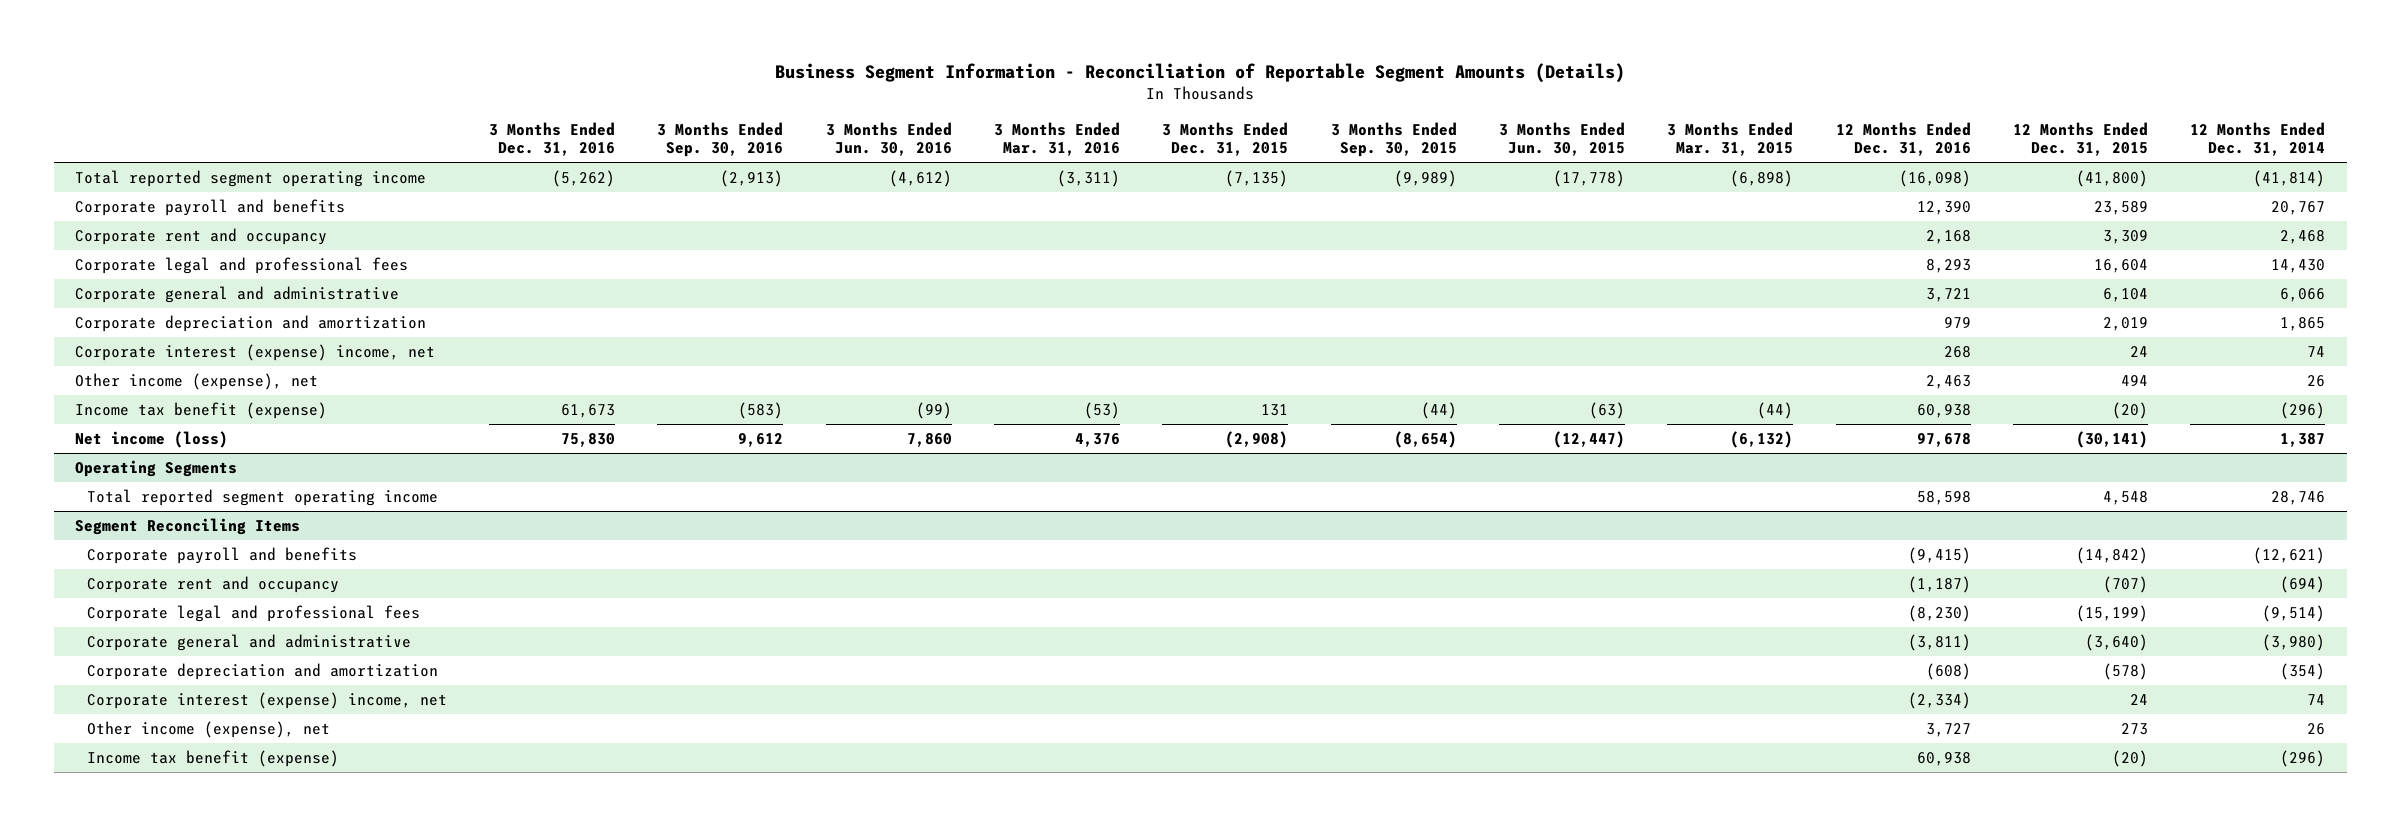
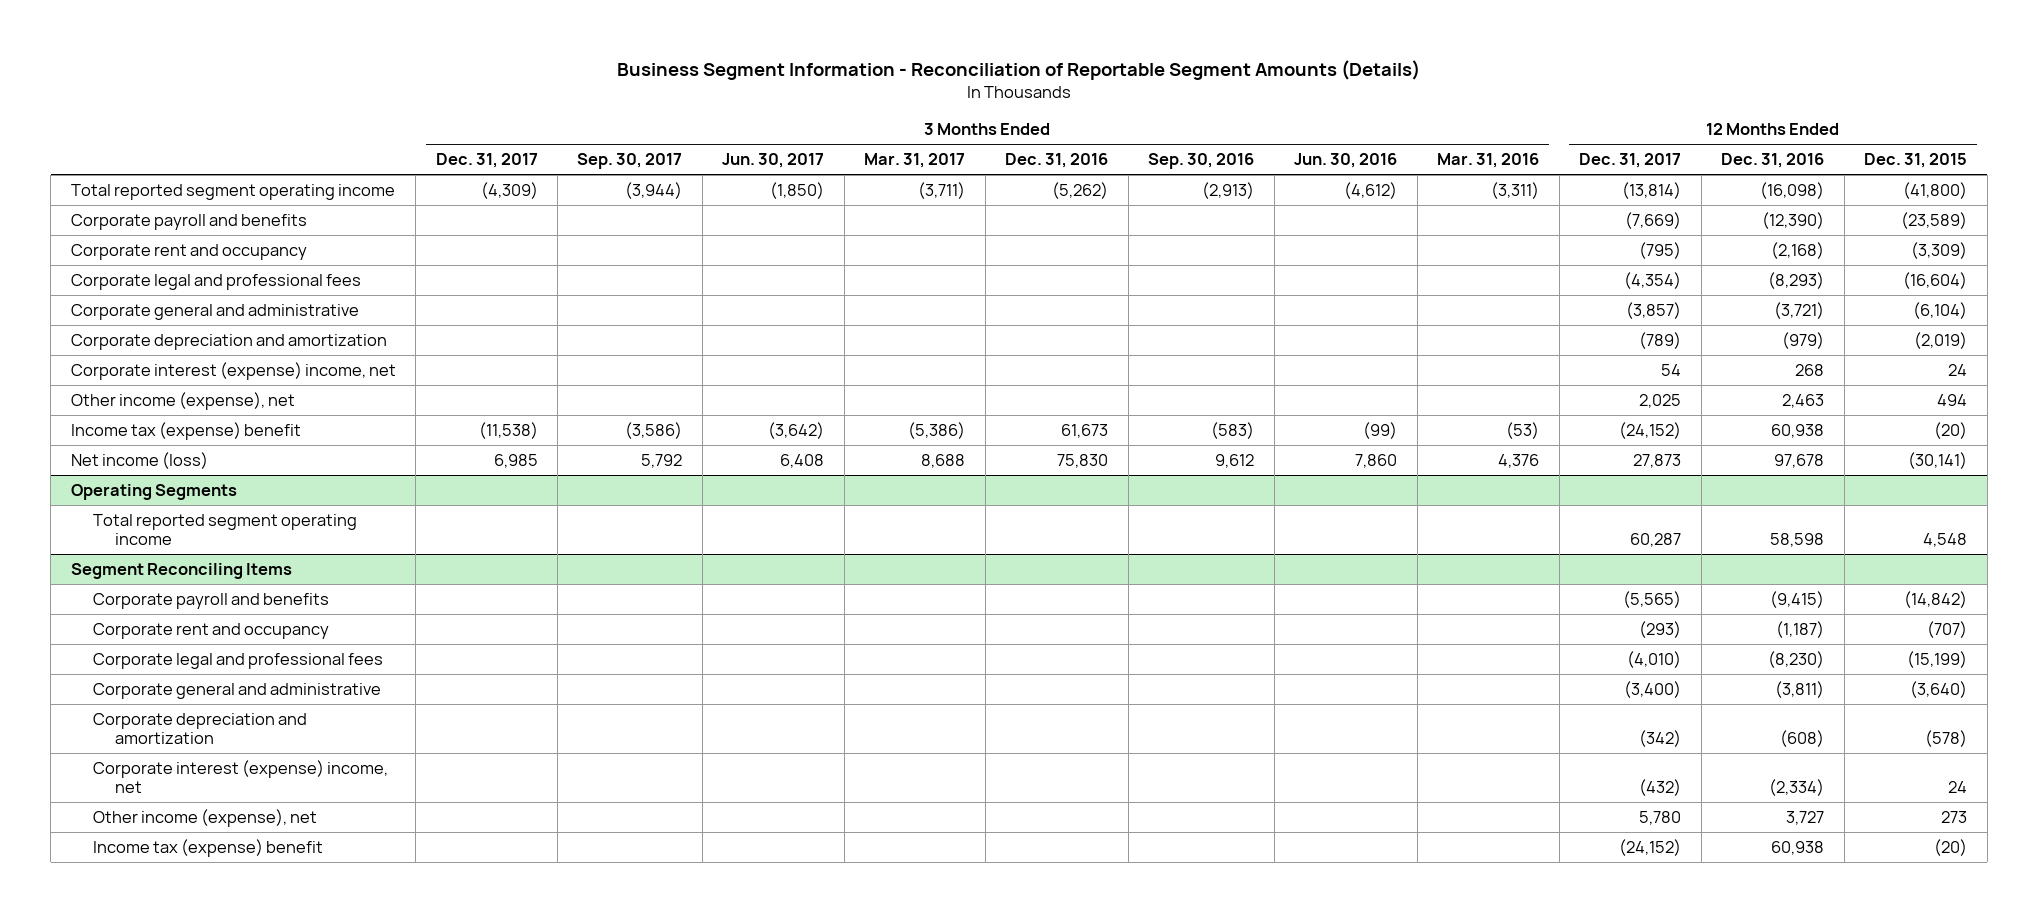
- | 3 Months Ended Dec. 31, 2016 | 3 Months Ended Sep. 30, 2016 | 3 Months Ended Jun. 30, 2016 | 3 Months Ended Mar. 31, 2016 | 3 Months Ended Dec. 31, 2015 | 3 Months Ended Sep. 30, 2015 | 3 Months Ended Jun. 30, 2015 | 3 Months Ended Mar. 31, 2015 | 12 Months Ended Dec. 31, 2016 | 12 Months Ended Dec. 31, 2015 | 12 Months Ended Dec. 31, 2014
+ | 3 Months Ended Dec. 31, 2017 | 3 Months Ended Sep. 30, 2017 | 3 Months Ended Jun. 30, 2017 | 3 Months Ended Mar. 31, 2017 | 3 Months Ended Dec. 31, 2016 | 3 Months Ended Sep. 30, 2016 | 3 Months Ended Jun. 30, 2016 | 3 Months Ended Mar. 31, 2016 | 12 Months Ended Dec. 31, 2017 | 12 Months Ended Dec. 31, 2016 | 12 Months Ended Dec. 31, 2015
- Corporate payroll and benefits | | | | | | | | | 12,390 | 23,589 | 20,767
- Corporate rent and occupancy | | | | | | | | | 2,168 | 3,309 | 2,468
- Corporate legal and professional fees | | | | | | | | | 8,293 | 16,604 | 14,430
- Corporate general and administrative | | | | | | | | | 3,721 | 6,104 | 6,066
- Corporate depreciation and amortization | | | | | | | | | 979 | 2,019 | 1,865
+ Corporate payroll and benefits | | | | | | | | | (7,669) | (12,390) | (23,589)
+ Corporate rent and occupancy | | | | | | | | | (795) | (2,168) | (3,309)
+ Corporate legal and professional fees | | | | | | | | | (4,354) | (8,293) | (16,604)
+ Corporate general and administrative | | | | | | | | | (3,857) | (3,721) | (6,104)
+ Corporate depreciation and amortization | | | | | | | | | (789) | (979) | (2,019)
- Income tax benefit (expense) | 61,673 | (583) | (99) | (53) | 131 | (44) | (63) | (44) | 60,938 | (20) | (296)
+ Income tax (expense) benefit | (11,538) | (3,586) | (3,642) | (5,386) | 61,673 | (583) | (99) | (53) | (24,152) | 60,938 | (20)
@ Segment Reconciling Items
- Income tax benefit (expense) | | | | | | | | | 60,938 | (20) | (296)
+ Income tax (expense) benefit | | | | | | | | | (24,152) | 60,938 | (20)

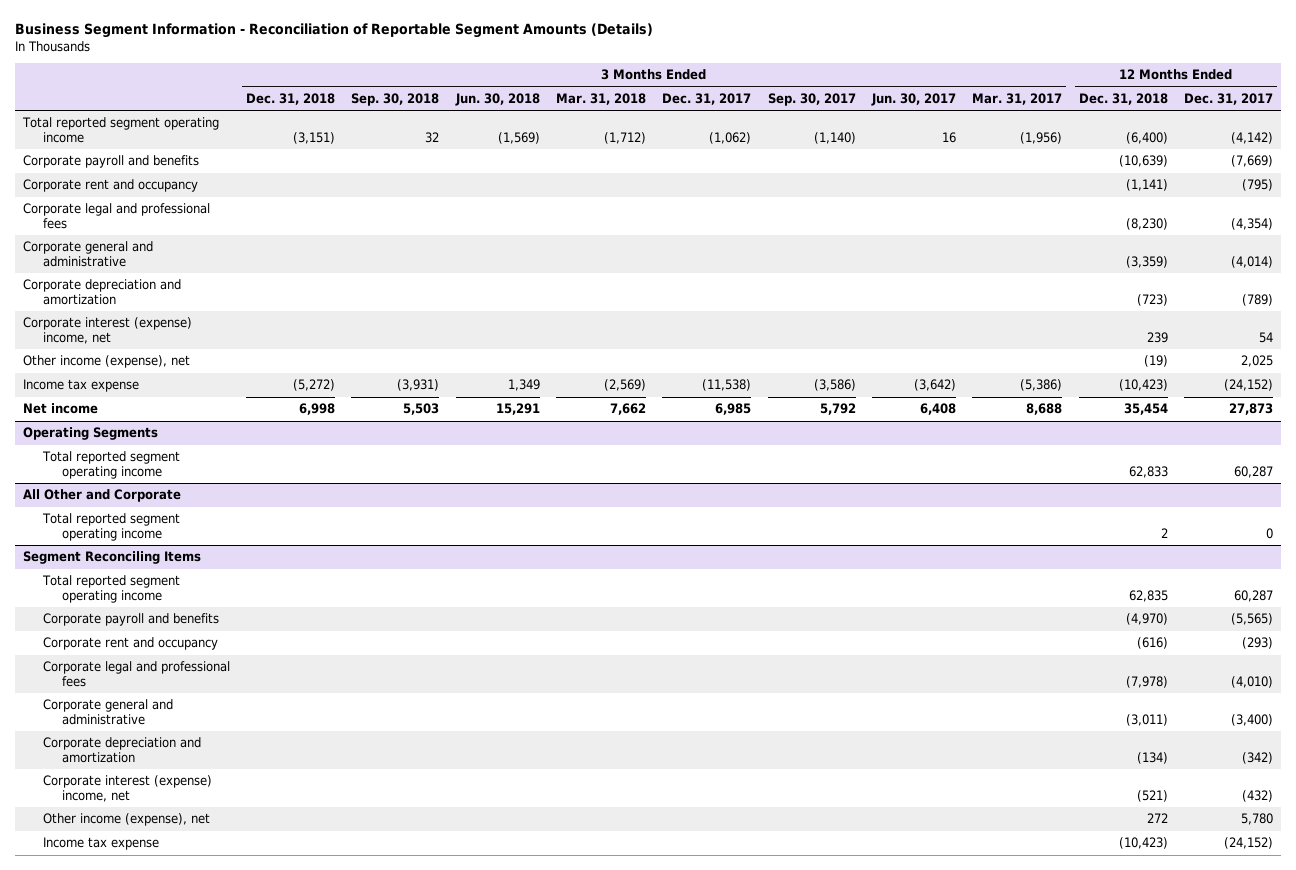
- | 3 Months Ended Dec. 31, 2017 | 3 Months Ended Sep. 30, 2017 | 3 Months Ended Jun. 30, 2017 | 3 Months Ended Mar. 31, 2017 | 3 Months Ended Dec. 31, 2016 | 3 Months Ended Sep. 30, 2016 | 3 Months Ended Jun. 30, 2016 | 3 Months Ended Mar. 31, 2016 | 12 Months Ended Dec. 31, 2017 | 12 Months Ended Dec. 31, 2016 | 12 Months Ended Dec. 31, 2015
+ | 3 Months Ended Dec. 31, 2018 | 3 Months Ended Sep. 30, 2018 | 3 Months Ended Jun. 30, 2018 | 3 Months Ended Mar. 31, 2018 | 3 Months Ended Dec. 31, 2017 | 3 Months Ended Sep. 30, 2017 | 3 Months Ended Jun. 30, 2017 | 3 Months Ended Mar. 31, 2017 | 12 Months Ended Dec. 31, 2018 | 12 Months Ended Dec. 31, 2017
- Total reported segment operating income | (4,309) | (3,944) | (1,850) | (3,711) | (5,262) | (2,913) | (4,612) | (3,311) | (13,814) | (16,098) | (41,800)
+ Total reported segment operating income | (3,151) | 32 | (1,569) | (1,712) | (1,062) | (1,140) | 16 | (1,956) | (6,400) | (4,142)
- Corporate general and administrative | | | | | | | | | (3,857) | (3,721) | (6,104)
+ Corporate general and administrative | | | | | | | | | (3,359) | (4,014)
- Income tax (expense) benefit | (11,538) | (3,586) | (3,642) | (5,386) | 61,673 | (583) | (99) | (53) | (24,152) | 60,938 | (20)
- Net income (loss) | 6,985 | 5,792 | 6,408 | 8,688 | 75,830 | 9,612 | 7,860 | 4,376 | 27,873 | 97,678 | (30,141)
+ Income tax expense | (5,272) | (3,931) | 1,349 | (2,569) | (11,538) | (3,586) | (3,642) | (5,386) | (10,423) | (24,152)
+ Net income | 6,998 | 5,503 | 15,291 | 7,662 | 6,985 | 5,792 | 6,408 | 8,688 | 35,454 | 27,873
+ All Other and Corporate
+ Total reported segment operating income | | | | | | | | | 2 | 0
@ Segment Reconciling Items
+ Total reported segment operating income | | | | | | | | | 62,835 | 60,287
- Income tax (expense) benefit | | | | | | | | | (24,152) | 60,938 | (20)
+ Income tax expense | | | | | | | | | (10,423) | (24,152)

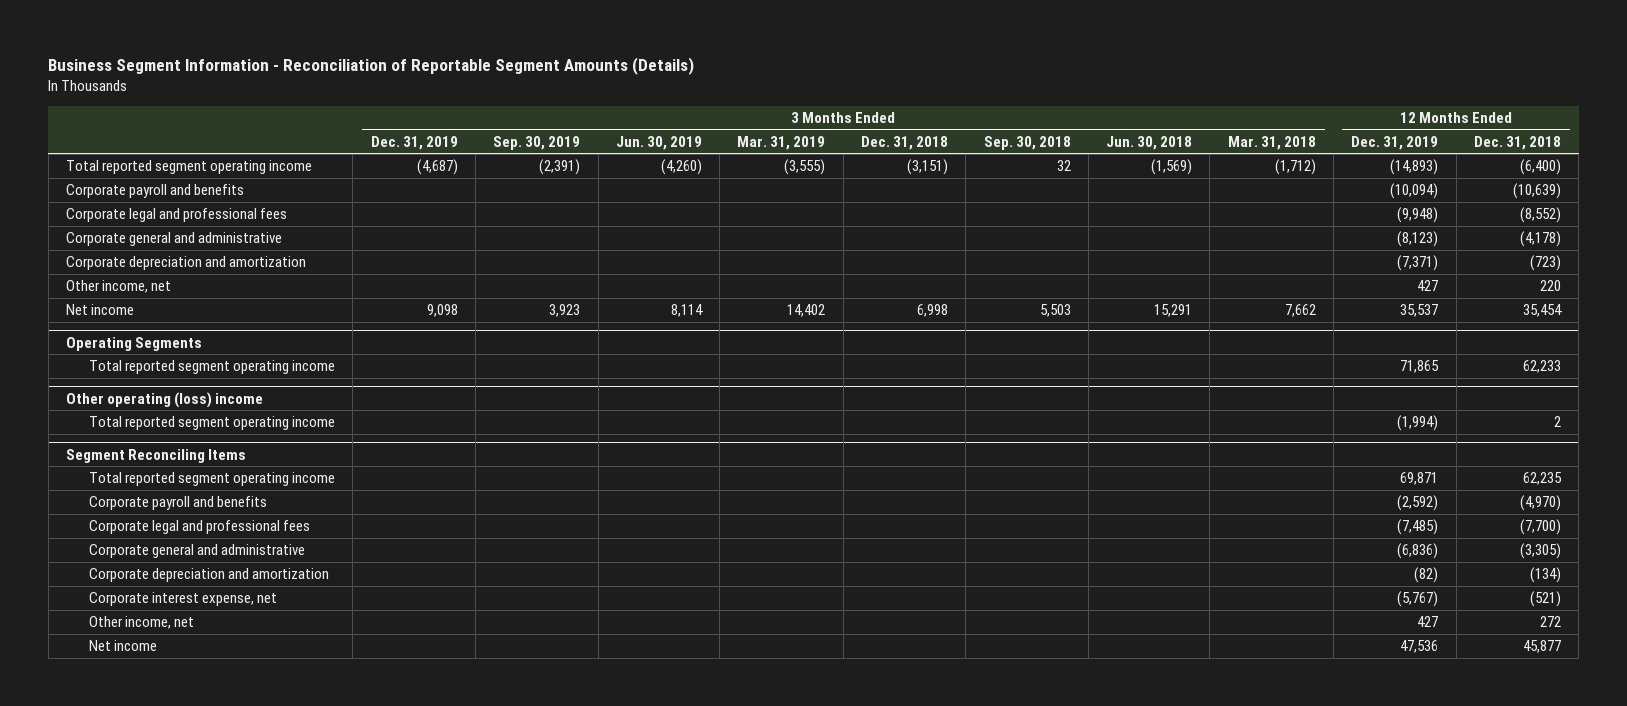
- | 3 Months Ended Dec. 31, 2018 | 3 Months Ended Sep. 30, 2018 | 3 Months Ended Jun. 30, 2018 | 3 Months Ended Mar. 31, 2018 | 3 Months Ended Dec. 31, 2017 | 3 Months Ended Sep. 30, 2017 | 3 Months Ended Jun. 30, 2017 | 3 Months Ended Mar. 31, 2017 | 12 Months Ended Dec. 31, 2018 | 12 Months Ended Dec. 31, 2017
+ | 3 Months Ended Dec. 31, 2019 | 3 Months Ended Sep. 30, 2019 | 3 Months Ended Jun. 30, 2019 | 3 Months Ended Mar. 31, 2019 | 3 Months Ended Dec. 31, 2018 | 3 Months Ended Sep. 30, 2018 | 3 Months Ended Jun. 30, 2018 | 3 Months Ended Mar. 31, 2018 | 12 Months Ended Dec. 31, 2019 | 12 Months Ended Dec. 31, 2018
- Corporate rent and occupancy | | | | | | | | | (1,141) | (795)
- Corporate legal and professional fees | | | | | | | | | (8,230) | (4,354)
- Corporate general and administrative | | | | | | | | | (3,359) | (4,014)
+ Corporate legal and professional fees | | | | | | | | | (9,948) | (8,552)
+ Corporate general and administrative | | | | | | | | | (8,123) | (4,178)
- Corporate interest (expense) income, net | | | | | | | | | 239 | 54
- Other income (expense), net | | | | | | | | | (19) | 2,025
- Income tax expense | (5,272) | (3,931) | 1,349 | (2,569) | (11,538) | (3,586) | (3,642) | (5,386) | (10,423) | (24,152)
+ Other income, net | | | | | | | | | 427 | 220
@ Operating Segments
- Total reported segment operating income | | | | | | | | | 62,833 | 60,287
- All Other and Corporate
@ Operating Segments
+ Total reported segment operating income | | | | | | | | | 71,865 | 62,233
+ Other operating (loss) income
@ Segment Reconciling Items
- Total reported segment operating income | | | | | | | | | 62,835 | 60,287
+ Total reported segment operating income | | | | | | | | | 69,871 | 62,235
- Corporate rent and occupancy | | | | | | | | | (616) | (293)
- Corporate legal and professional fees | | | | | | | | | (7,978) | (4,010)
- Corporate general and administrative | | | | | | | | | (3,011) | (3,400)
+ Corporate legal and professional fees | | | | | | | | | (7,485) | (7,700)
+ Corporate general and administrative | | | | | | | | | (6,836) | (3,305)
- Corporate interest (expense) income, net | | | | | | | | | (521) | (432)
- Other income (expense), net | | | | | | | | | 272 | 5,780
- Income tax expense | | | | | | | | | (10,423) | (24,152)
+ Corporate interest expense, net | | | | | | | | | (5,767) | (521)
+ Other income, net | | | | | | | | | 427 | 272
+ Net income | | | | | | | | | 47,536 | 45,877

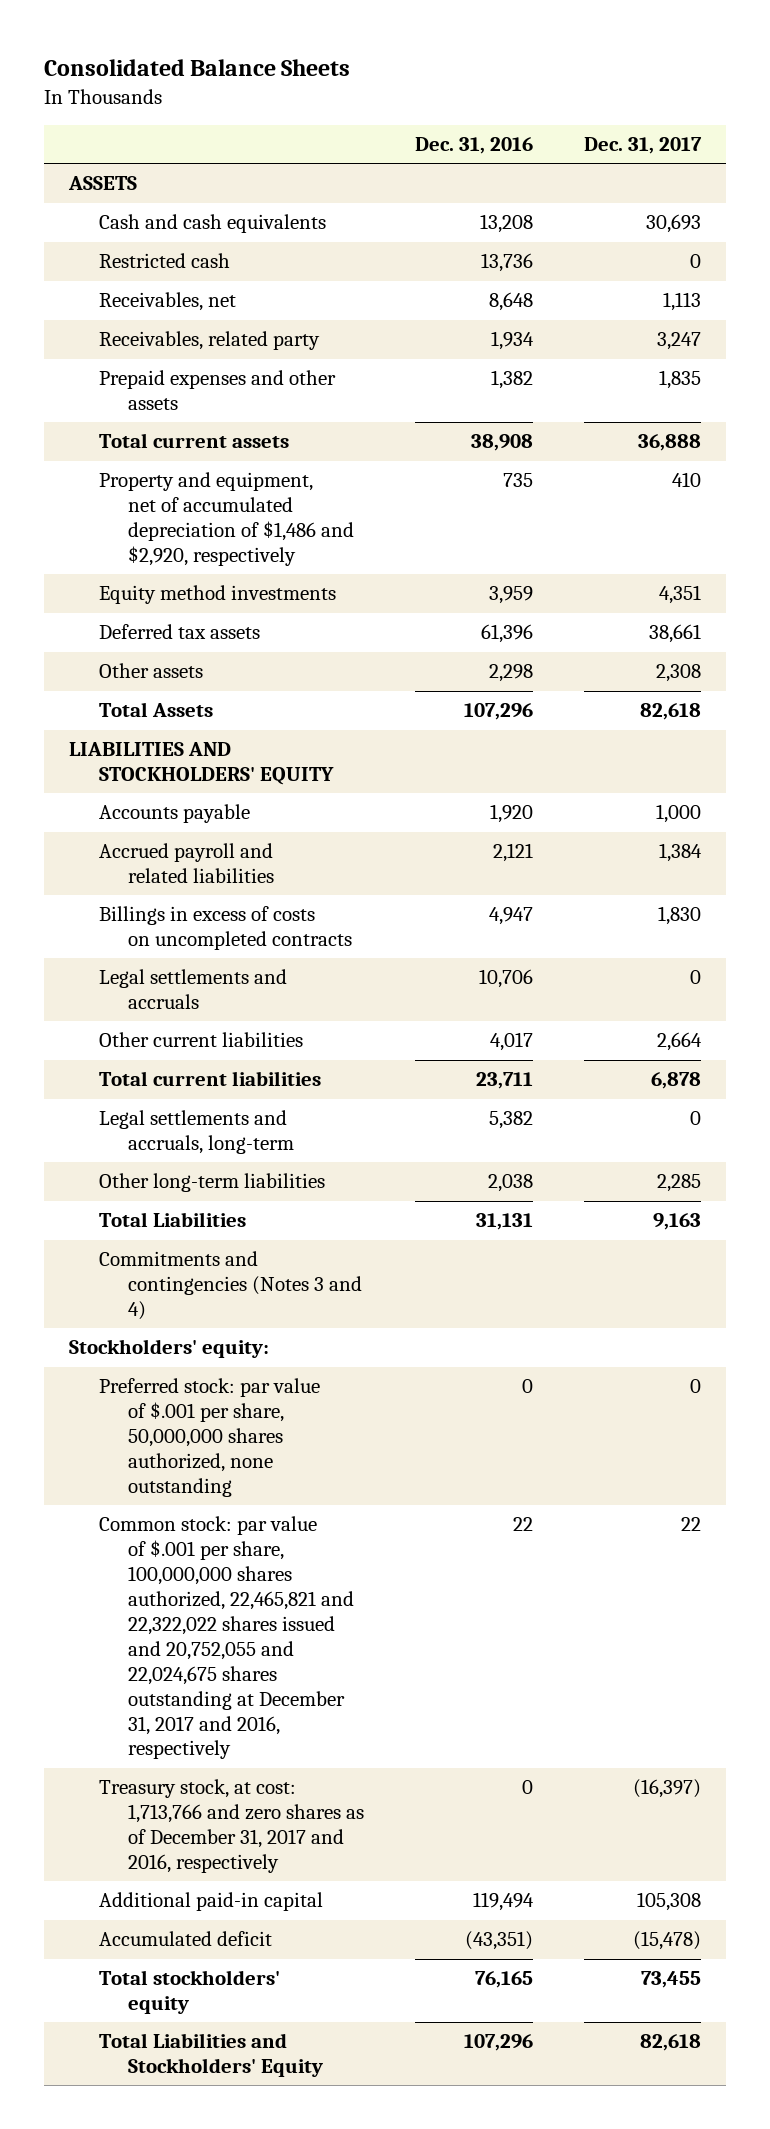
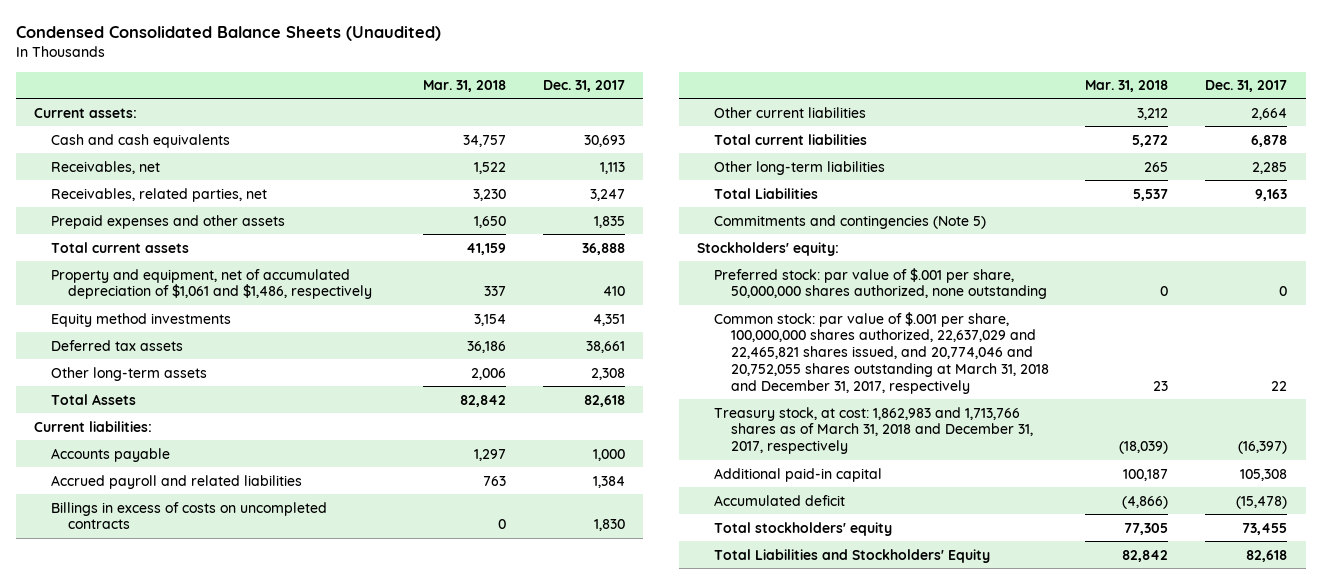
- Consolidated Balance Sheets
+ Condensed Consolidated Balance Sheets (Unaudited)
- | Dec. 31, 2016 | Dec. 31, 2017
+ | Mar. 31, 2018 | Dec. 31, 2017
- ASSETS
+ Current assets:
- Restricted cash | 13,736 | 0
- Receivables, related party | 1,934 | 3,247
+ Receivables, related parties, net | 3,230 | 3,247
- Property and equipment, net of accumulated depreciation of $1,486 and $2,920, respectively | 735 | 410
+ Property and equipment, net of accumulated depreciation of $1,061 and $1,486, respectively | 337 | 410
- Other assets | 2,298 | 2,308
+ Other long-term assets | 2,006 | 2,308
- LIABILITIES AND STOCKHOLDERS' EQUITY
+ Current liabilities:
- Legal settlements and accruals | 10,706 | 0
- Legal settlements and accruals, long-term | 5,382 | 0
- Commitments and contingencies (Notes 3 and 4)
+ Commitments and contingencies (Note 5)
- Common stock: par value of $.001 per share, 100,000,000 shares authorized, 22,465,821 and 22,322,022 shares issued and 20,752,055 and 22,024,675 shares outstanding at December 31, 2017 and 2016, respectively | 22 | 22
- Treasury stock, at cost: 1,713,766 and zero shares as of December 31, 2017 and 2016, respectively | 0 | (16,397)
+ Common stock: par value of $.001 per share, 100,000,000 shares authorized, 22,637,029 and 22,465,821 shares issued, and 20,774,046 and 20,752,055 shares outstanding at March 31, 2018 and December 31, 2017, respectively | 23 | 22
+ Treasury stock, at cost: 1,862,983 and 1,713,766 shares as of March 31, 2018 and December 31, 2017, respectively | (18,039) | (16,397)

